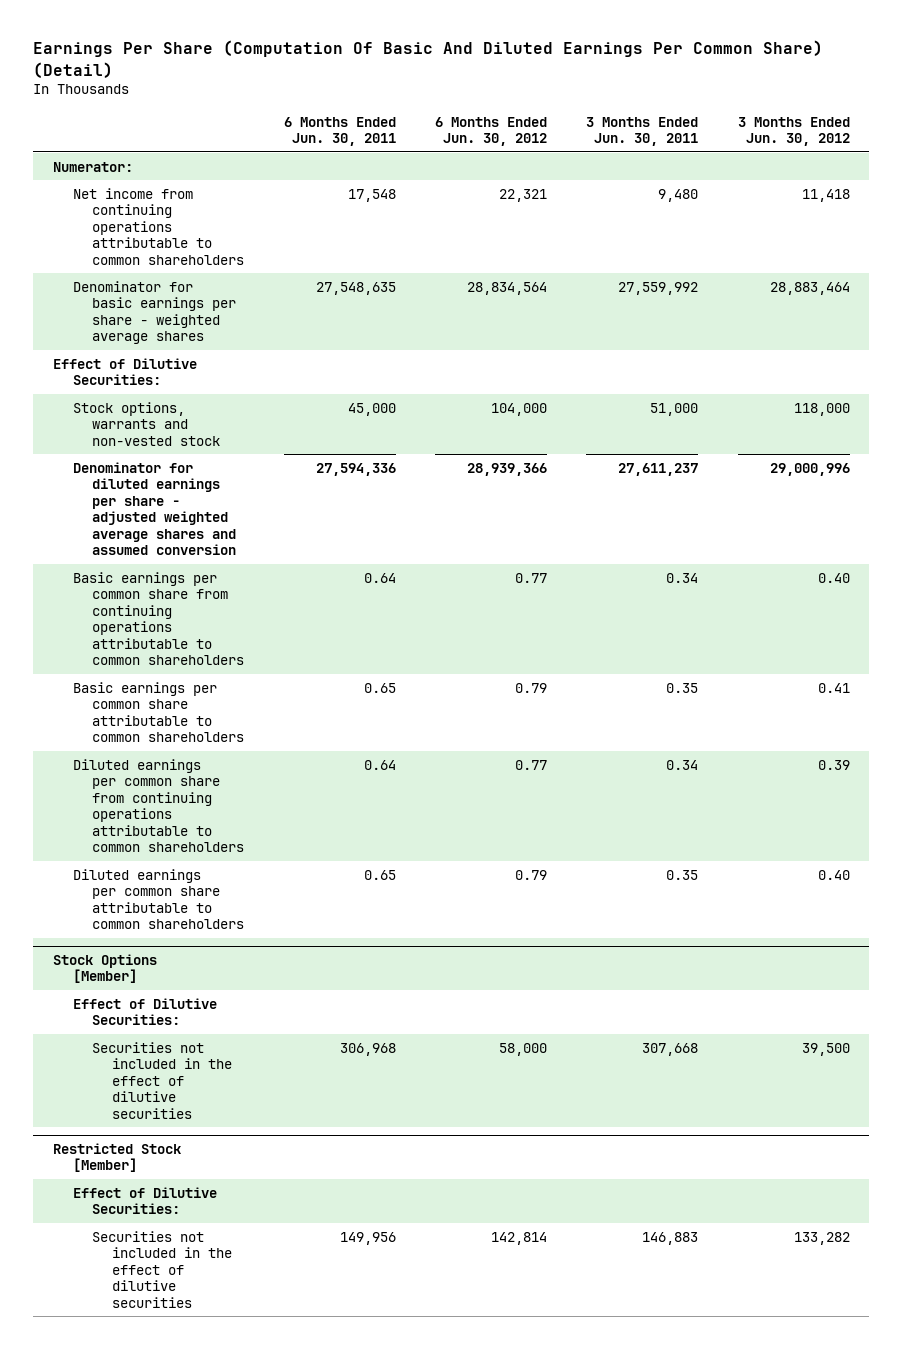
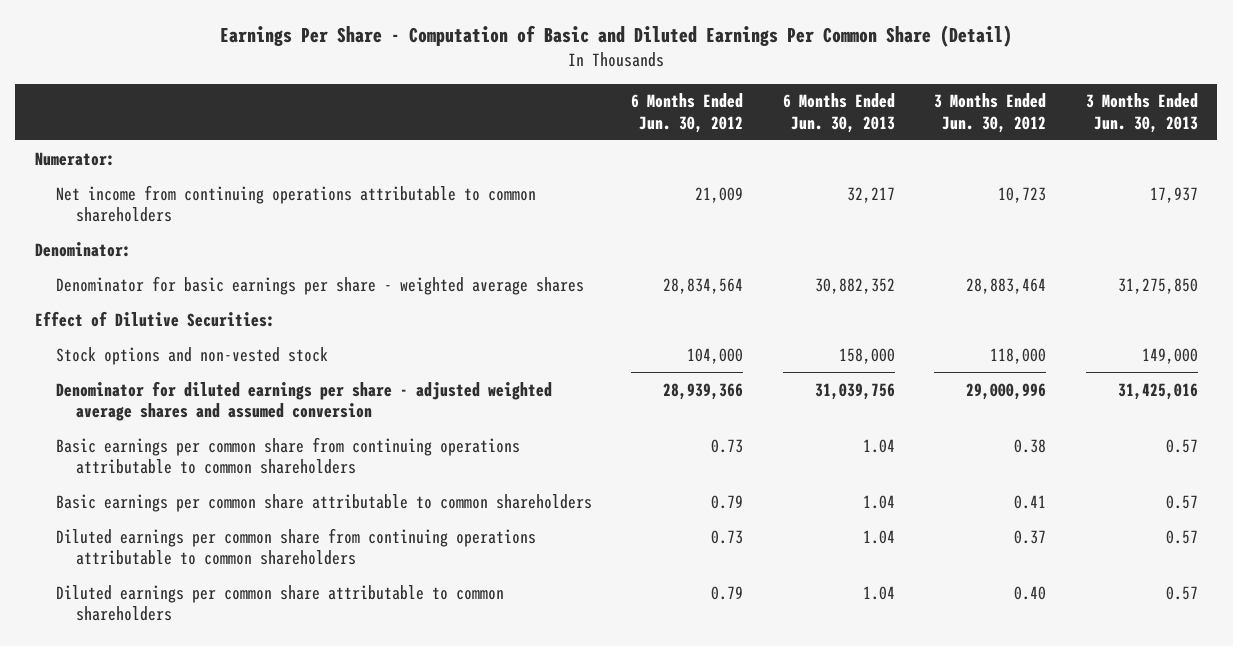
- Earnings Per Share (Computation Of Basic And Diluted Earnings Per Common Share) (Detail)
+ Earnings Per Share - Computation of Basic and Diluted Earnings Per Common Share (Detail)
- | 6 Months Ended Jun. 30, 2011 | 6 Months Ended Jun. 30, 2012 | 3 Months Ended Jun. 30, 2011 | 3 Months Ended Jun. 30, 2012
+ | 6 Months Ended Jun. 30, 2012 | 6 Months Ended Jun. 30, 2013 | 3 Months Ended Jun. 30, 2012 | 3 Months Ended Jun. 30, 2013
- Net income from continuing operations attributable to common shareholders | 17,548 | 22,321 | 9,480 | 11,418
+ Net income from continuing operations attributable to common shareholders | 21,009 | 32,217 | 10,723 | 17,937
+ Denominator:
- Stock options, warrants and non-vested stock | 45,000 | 104,000 | 51,000 | 118,000
+ Stock options and non-vested stock | 104,000 | 158,000 | 118,000 | 149,000
- Basic earnings per common share from continuing operations attributable to common shareholders | 0.64 | 0.77 | 0.34 | 0.40
+ Basic earnings per common share from continuing operations attributable to common shareholders | 0.73 | 1.04 | 0.38 | 0.57
- Diluted earnings per common share from continuing operations attributable to common shareholders | 0.64 | 0.77 | 0.34 | 0.39
+ Diluted earnings per common share from continuing operations attributable to common shareholders | 0.73 | 1.04 | 0.37 | 0.57
- Stock Options [Member]
- Effect of Dilutive Securities:
- Securities not included in the effect of dilutive securities | 306,968 | 58,000 | 307,668 | 39,500
- Restricted Stock [Member]
- Effect of Dilutive Securities:
- Securities not included in the effect of dilutive securities | 149,956 | 142,814 | 146,883 | 133,282

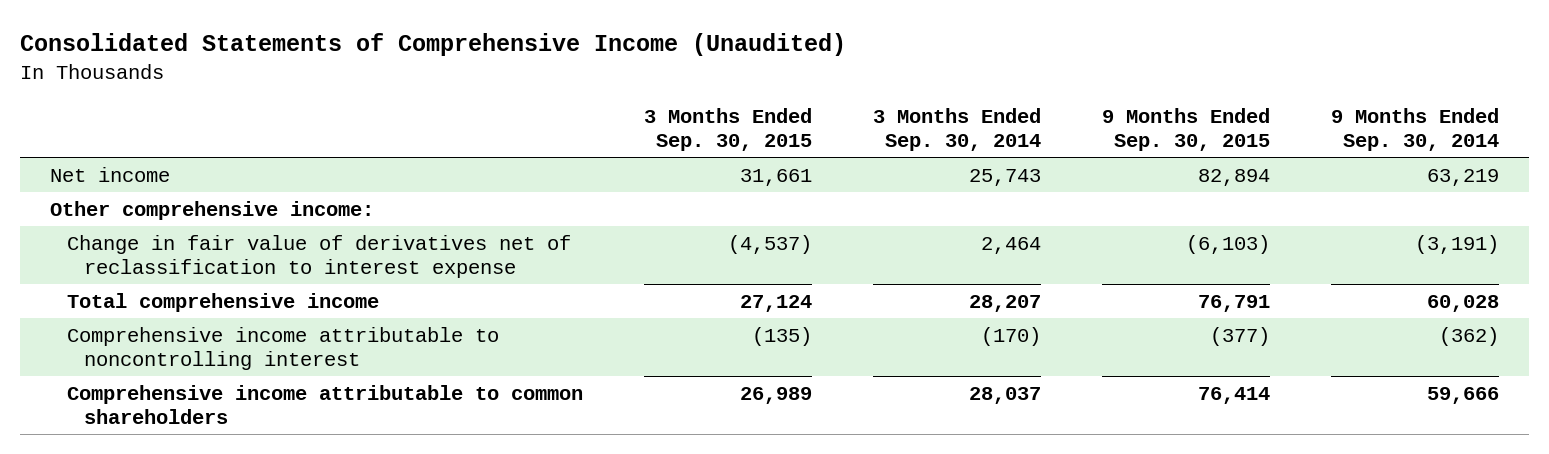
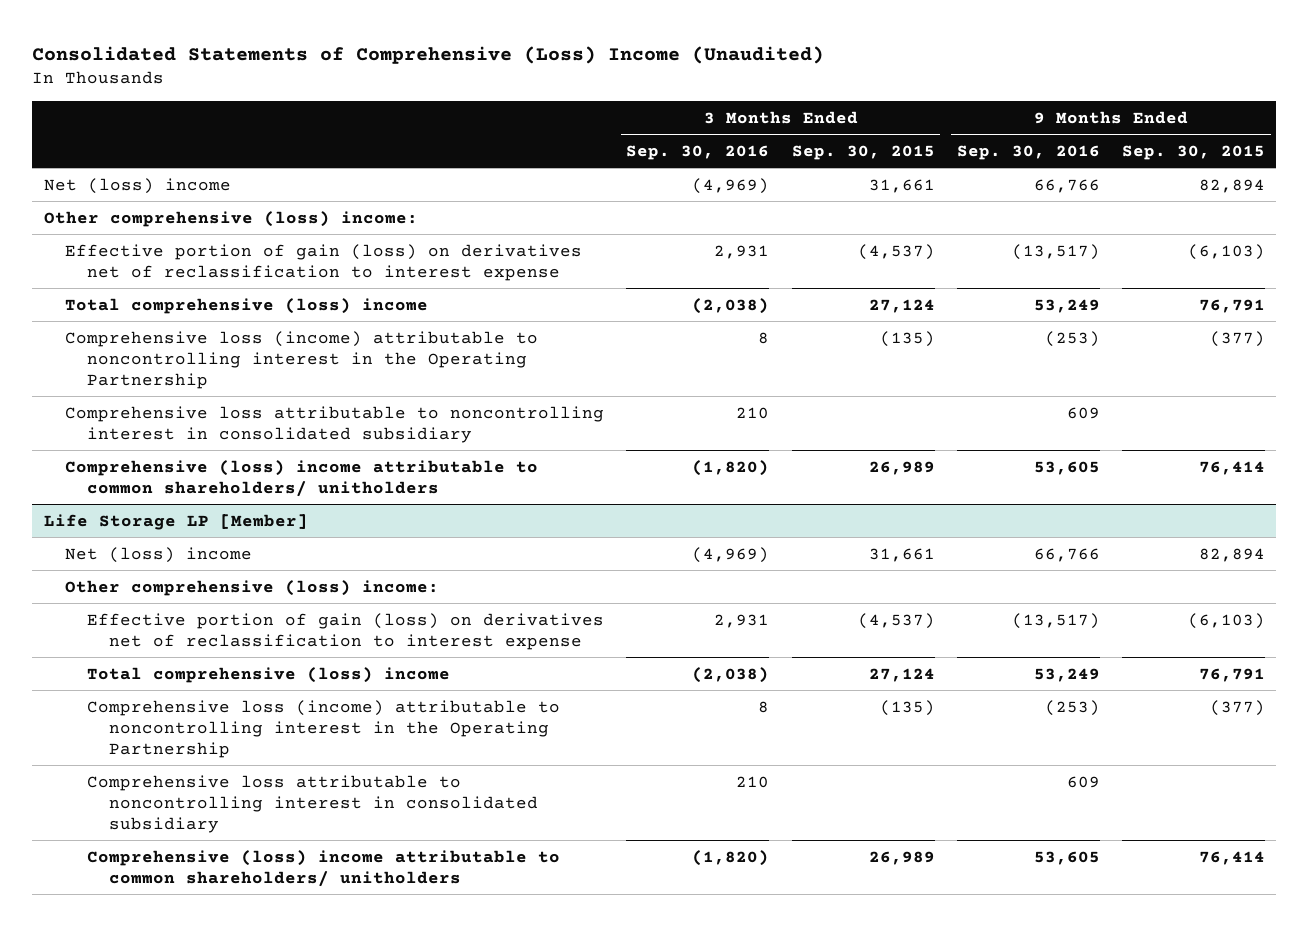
- Consolidated Statements of Comprehensive Income (Unaudited)
+ Consolidated Statements of Comprehensive (Loss) Income (Unaudited)
- | 3 Months Ended Sep. 30, 2015 | 3 Months Ended Sep. 30, 2014 | 9 Months Ended Sep. 30, 2015 | 9 Months Ended Sep. 30, 2014
+ | 3 Months Ended Sep. 30, 2016 | 3 Months Ended Sep. 30, 2015 | 9 Months Ended Sep. 30, 2016 | 9 Months Ended Sep. 30, 2015
- Net income | 31,661 | 25,743 | 82,894 | 63,219
- Other comprehensive income:
- Change in fair value of derivatives net of reclassification to interest expense | (4,537) | 2,464 | (6,103) | (3,191)
- Total comprehensive income | 27,124 | 28,207 | 76,791 | 60,028
- Comprehensive income attributable to noncontrolling interest | (135) | (170) | (377) | (362)
- Comprehensive income attributable to common shareholders | 26,989 | 28,037 | 76,414 | 59,666
+ Net (loss) income | (4,969) | 31,661 | 66,766 | 82,894
+ Other comprehensive (loss) income:
+ Effective portion of gain (loss) on derivatives net of reclassification to interest expense | 2,931 | (4,537) | (13,517) | (6,103)
+ Total comprehensive (loss) income | (2,038) | 27,124 | 53,249 | 76,791
+ Comprehensive loss (income) attributable to noncontrolling interest in the Operating Partnership | 8 | (135) | (253) | (377)
+ Comprehensive loss attributable to noncontrolling interest in consolidated subsidiary | 210 | | 609 |
+ Comprehensive (loss) income attributable to common shareholders/ unitholders | (1,820) | 26,989 | 53,605 | 76,414
+ Life Storage LP [Member]
+ Net (loss) income | (4,969) | 31,661 | 66,766 | 82,894
+ Other comprehensive (loss) income:
+ Effective portion of gain (loss) on derivatives net of reclassification to interest expense | 2,931 | (4,537) | (13,517) | (6,103)
+ Total comprehensive (loss) income | (2,038) | 27,124 | 53,249 | 76,791
+ Comprehensive loss (income) attributable to noncontrolling interest in the Operating Partnership | 8 | (135) | (253) | (377)
+ Comprehensive loss attributable to noncontrolling interest in consolidated subsidiary | 210 | | 609 |
+ Comprehensive (loss) income attributable to common shareholders/ unitholders | (1,820) | 26,989 | 53,605 | 76,414

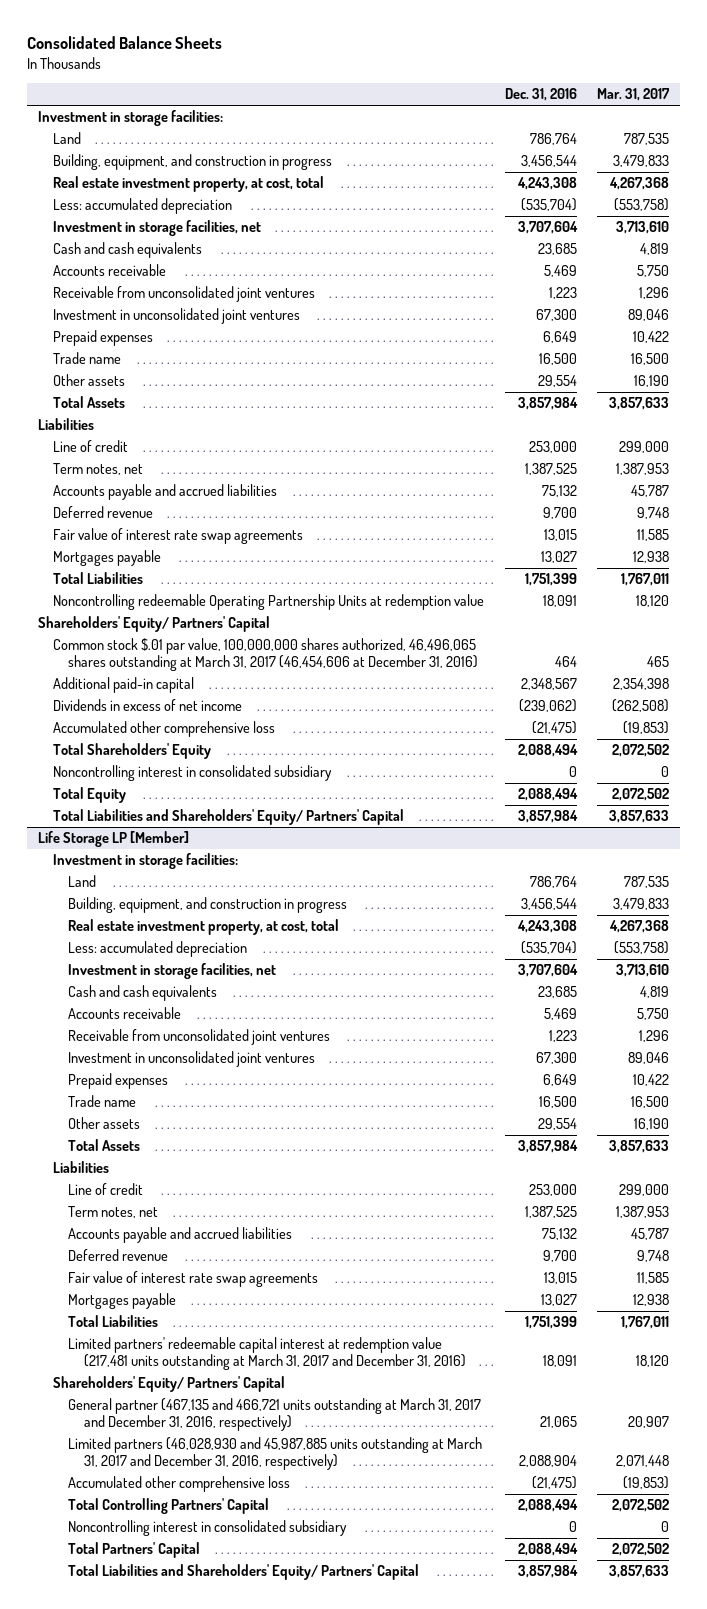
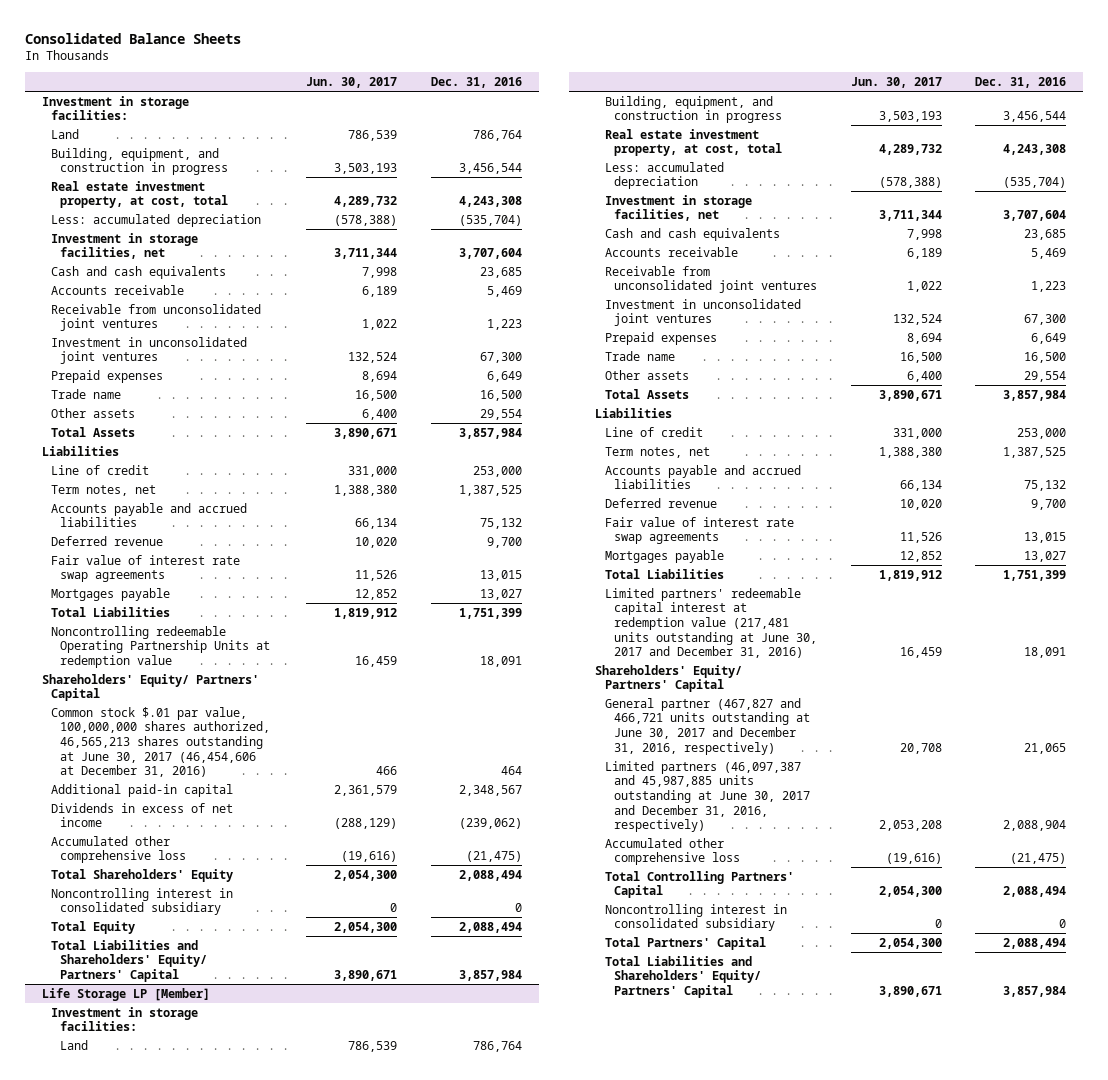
- | Dec. 31, 2016 | Mar. 31, 2017
+ | Jun. 30, 2017 | Dec. 31, 2016
- Common stock $.01 par value, 100,000,000 shares authorized, 46,496,065 shares outstanding at March 31, 2017 (46,454,606 at December 31, 2016) | 464 | 465
+ Common stock $.01 par value, 100,000,000 shares authorized, 46,565,213 shares outstanding at June 30, 2017 (46,454,606 at December 31, 2016) | 466 | 464
@ Life Storage LP [Member]
- Limited partners' redeemable capital interest at redemption value (217,481 units outstanding at March 31, 2017 and December 31, 2016) | 18,091 | 18,120
+ Limited partners' redeemable capital interest at redemption value (217,481 units outstanding at June 30, 2017 and December 31, 2016) | 16,459 | 18,091
- General partner (467,135 and 466,721 units outstanding at March 31, 2017 and December 31, 2016, respectively) | 21,065 | 20,907
- Limited partners (46,028,930 and 45,987,885 units outstanding at March 31, 2017 and December 31, 2016, respectively) | 2,088,904 | 2,071,448
+ General partner (467,827 and 466,721 units outstanding at June 30, 2017 and December 31, 2016, respectively) | 20,708 | 21,065
+ Limited partners (46,097,387 and 45,987,885 units outstanding at June 30, 2017 and December 31, 2016, respectively) | 2,053,208 | 2,088,904

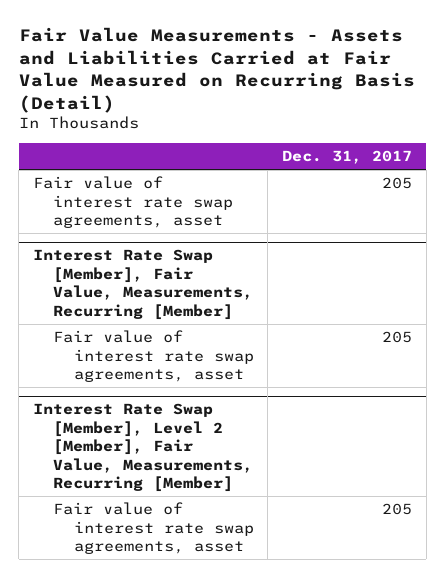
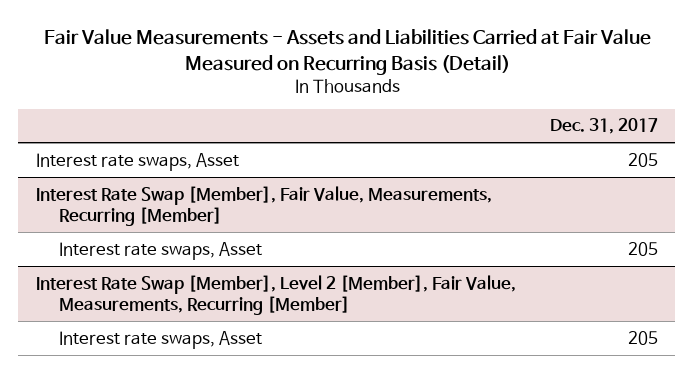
- Fair value of interest rate swap agreements, asset | 205
+ Interest rate swaps, Asset | 205
@ Interest Rate Swap [Member], Fair Value, Measurements, Recurring [Member]
- Fair value of interest rate swap agreements, asset | 205
+ Interest rate swaps, Asset | 205
@ Interest Rate Swap [Member], Level 2 [Member], Fair Value, Measurements, Recurring [Member]
- Fair value of interest rate swap agreements, asset | 205
+ Interest rate swaps, Asset | 205

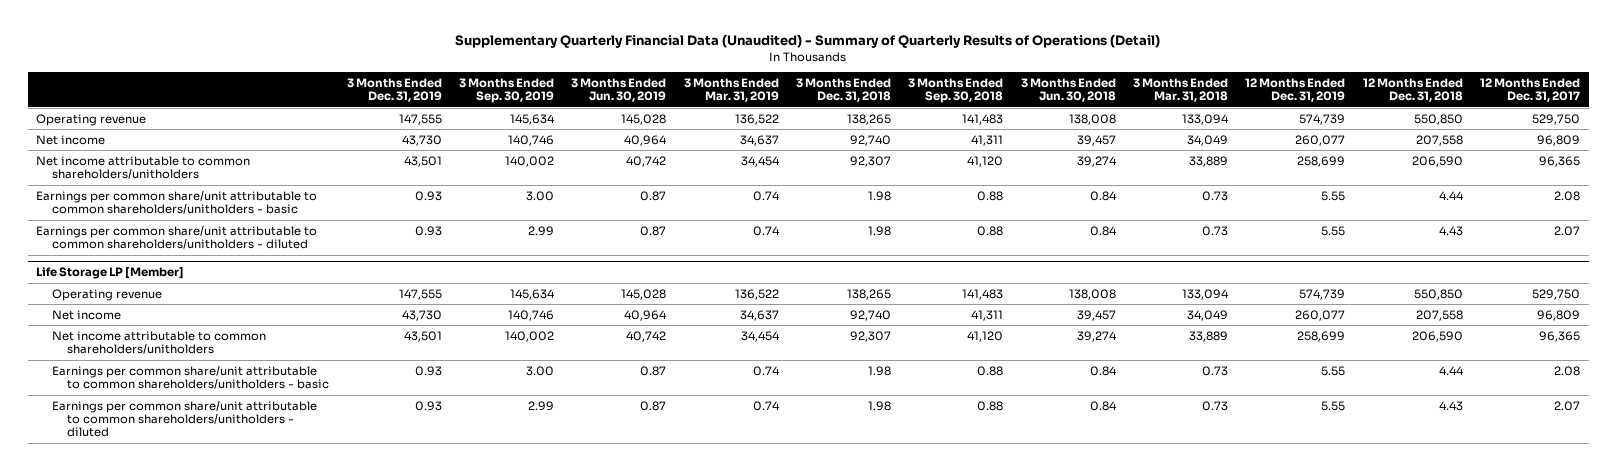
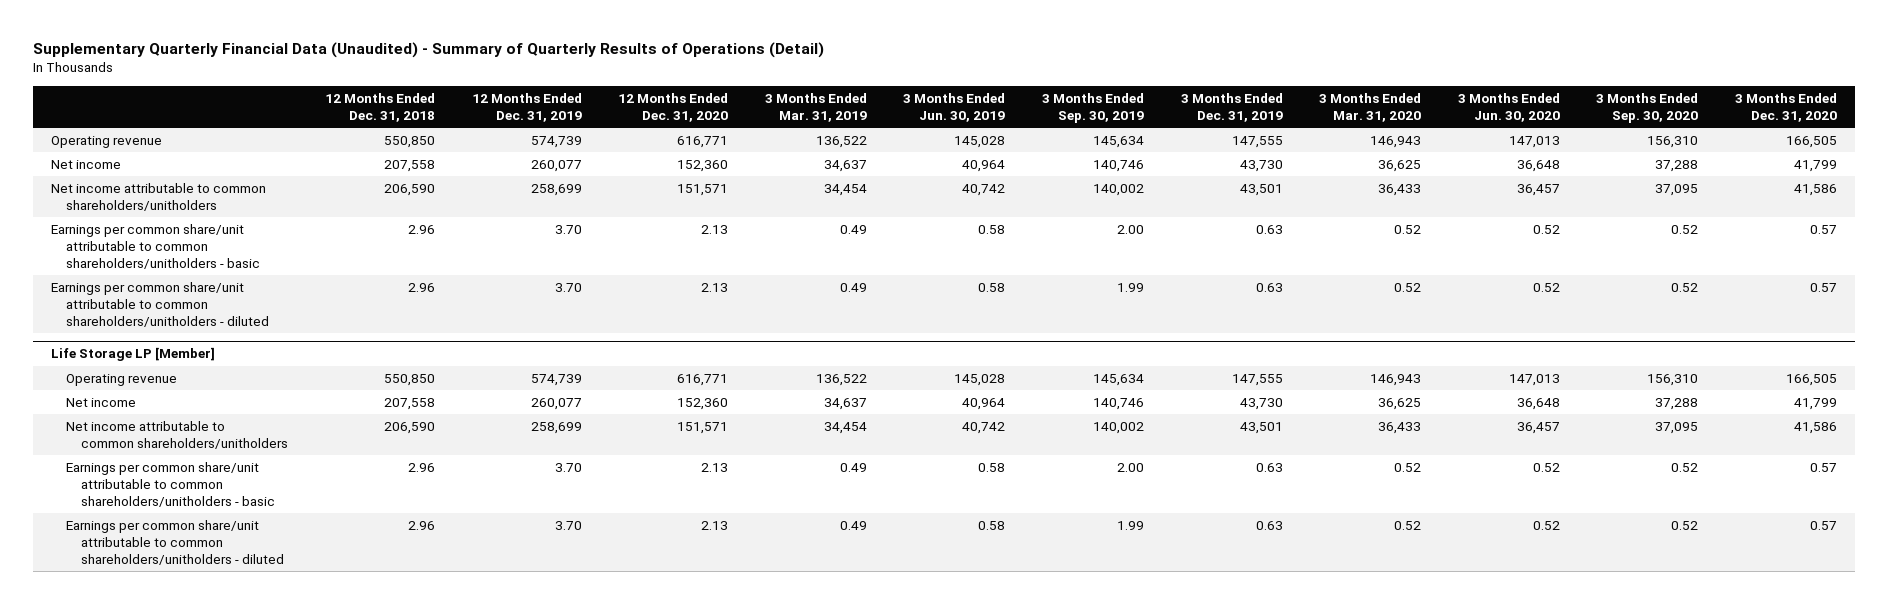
- | 3 Months Ended Dec. 31, 2019 | 3 Months Ended Sep. 30, 2019 | 3 Months Ended Jun. 30, 2019 | 3 Months Ended Mar. 31, 2019 | 3 Months Ended Dec. 31, 2018 | 3 Months Ended Sep. 30, 2018 | 3 Months Ended Jun. 30, 2018 | 3 Months Ended Mar. 31, 2018 | 12 Months Ended Dec. 31, 2019 | 12 Months Ended Dec. 31, 2018 | 12 Months Ended Dec. 31, 2017
+ | 12 Months Ended Dec. 31, 2018 | 12 Months Ended Dec. 31, 2019 | 12 Months Ended Dec. 31, 2020 | 3 Months Ended Mar. 31, 2019 | 3 Months Ended Jun. 30, 2019 | 3 Months Ended Sep. 30, 2019 | 3 Months Ended Dec. 31, 2019 | 3 Months Ended Mar. 31, 2020 | 3 Months Ended Jun. 30, 2020 | 3 Months Ended Sep. 30, 2020 | 3 Months Ended Dec. 31, 2020
- Earnings per common share/unit attributable to common shareholders/unitholders - basic | 0.93 | 3.00 | 0.87 | 0.74 | 1.98 | 0.88 | 0.84 | 0.73 | 5.55 | 4.44 | 2.08
- Earnings per common share/unit attributable to common shareholders/unitholders - diluted | 0.93 | 2.99 | 0.87 | 0.74 | 1.98 | 0.88 | 0.84 | 0.73 | 5.55 | 4.43 | 2.07
+ Earnings per common share/unit attributable to common shareholders/unitholders - basic | 2.96 | 3.70 | 2.13 | 0.49 | 0.58 | 2.00 | 0.63 | 0.52 | 0.52 | 0.52 | 0.57
+ Earnings per common share/unit attributable to common shareholders/unitholders - diluted | 2.96 | 3.70 | 2.13 | 0.49 | 0.58 | 1.99 | 0.63 | 0.52 | 0.52 | 0.52 | 0.57
@ Life Storage LP [Member]
- Earnings per common share/unit attributable to common shareholders/unitholders - basic | 0.93 | 3.00 | 0.87 | 0.74 | 1.98 | 0.88 | 0.84 | 0.73 | 5.55 | 4.44 | 2.08
- Earnings per common share/unit attributable to common shareholders/unitholders - diluted | 0.93 | 2.99 | 0.87 | 0.74 | 1.98 | 0.88 | 0.84 | 0.73 | 5.55 | 4.43 | 2.07
+ Earnings per common share/unit attributable to common shareholders/unitholders - basic | 2.96 | 3.70 | 2.13 | 0.49 | 0.58 | 2.00 | 0.63 | 0.52 | 0.52 | 0.52 | 0.57
+ Earnings per common share/unit attributable to common shareholders/unitholders - diluted | 2.96 | 3.70 | 2.13 | 0.49 | 0.58 | 1.99 | 0.63 | 0.52 | 0.52 | 0.52 | 0.57

